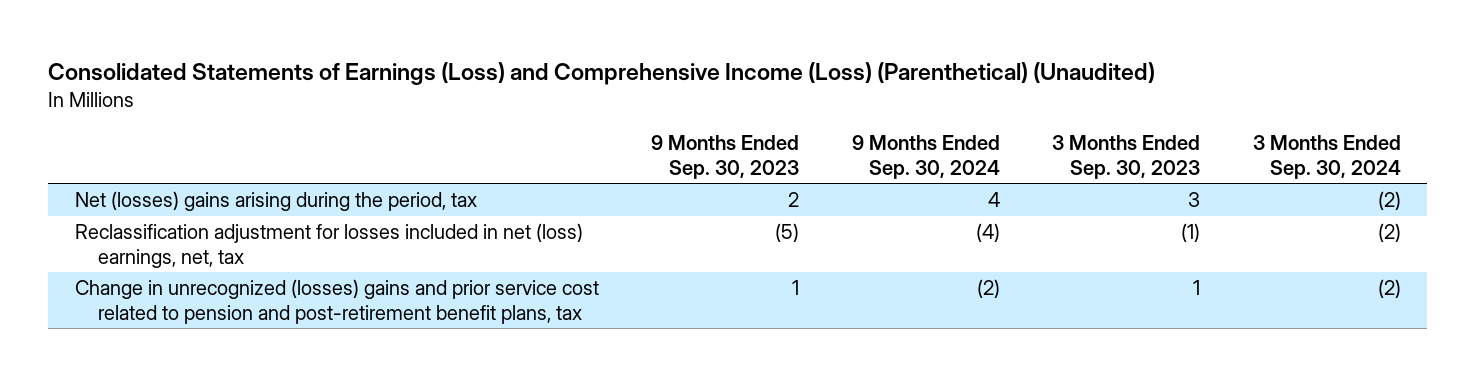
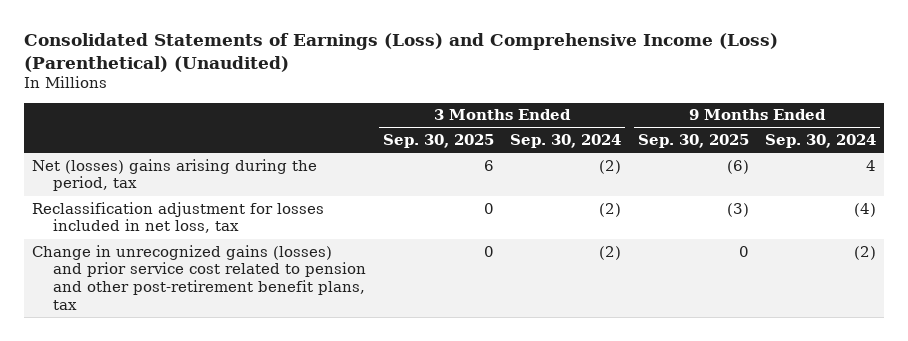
- | 9 Months Ended Sep. 30, 2023 | 9 Months Ended Sep. 30, 2024 | 3 Months Ended Sep. 30, 2023 | 3 Months Ended Sep. 30, 2024
+ | 3 Months Ended Sep. 30, 2025 | 3 Months Ended Sep. 30, 2024 | 9 Months Ended Sep. 30, 2025 | 9 Months Ended Sep. 30, 2024
- Reclassification adjustment for losses included in net (loss) earnings, net, tax | (5) | (4) | (1) | (2)
- Change in unrecognized (losses) gains and prior service cost related to pension and post-retirement benefit plans, tax | 1 | (2) | 1 | (2)
+ Reclassification adjustment for losses included in net loss, tax | 0 | (2) | (3) | (4)
+ Change in unrecognized gains (losses) and prior service cost related to pension and other post-retirement benefit plans, tax | 0 | (2) | 0 | (2)

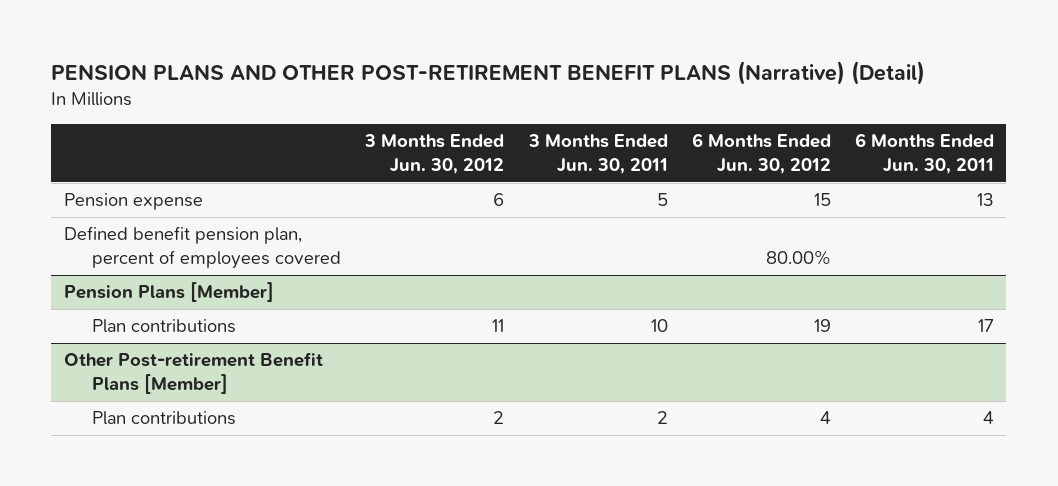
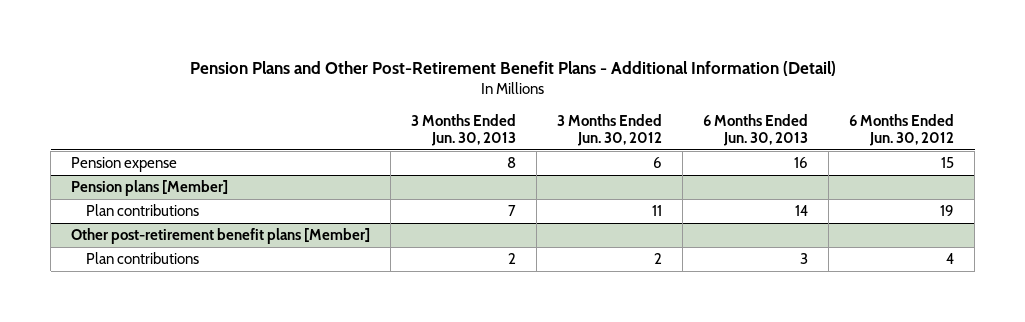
- PENSION PLANS AND OTHER POST-RETIREMENT BENEFIT PLANS (Narrative) (Detail)
+ Pension Plans and Other Post-Retirement Benefit Plans - Additional Information (Detail)
- | 3 Months Ended Jun. 30, 2012 | 3 Months Ended Jun. 30, 2011 | 6 Months Ended Jun. 30, 2012 | 6 Months Ended Jun. 30, 2011
+ | 3 Months Ended Jun. 30, 2013 | 3 Months Ended Jun. 30, 2012 | 6 Months Ended Jun. 30, 2013 | 6 Months Ended Jun. 30, 2012
- Defined benefit pension plan, percent of employees covered | | | 80.00% |
- Pension Plans [Member]
+ Pension plans [Member]
- Other Post-retirement Benefit Plans [Member]
+ Other post-retirement benefit plans [Member]

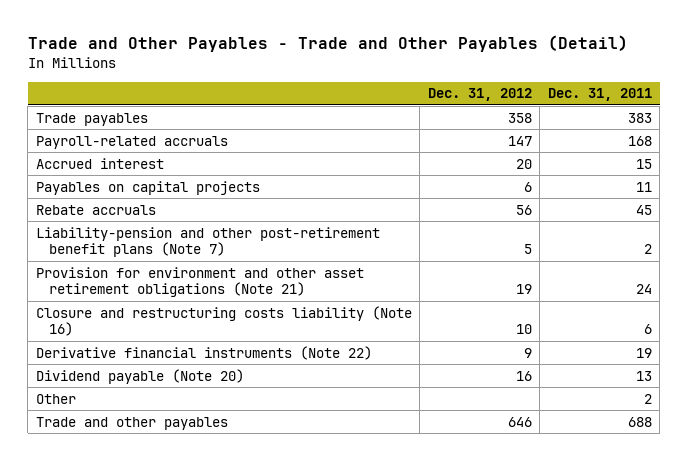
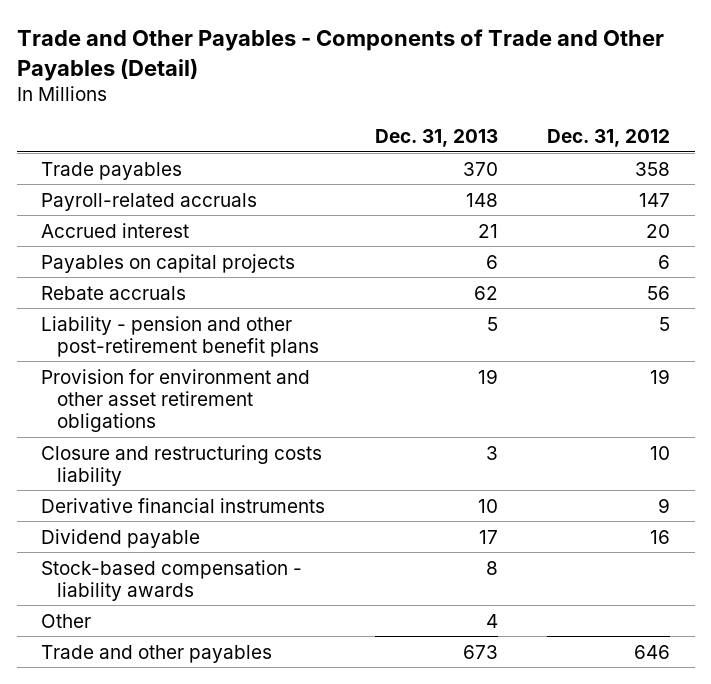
- Trade and Other Payables - Trade and Other Payables (Detail)
+ Trade and Other Payables - Components of Trade and Other Payables (Detail)
- | Dec. 31, 2012 | Dec. 31, 2011
+ | Dec. 31, 2013 | Dec. 31, 2012
- Liability-pension and other post-retirement benefit plans (Note 7) | 5 | 2
- Provision for environment and other asset retirement obligations (Note 21) | 19 | 24
- Closure and restructuring costs liability (Note 16) | 10 | 6
- Derivative financial instruments (Note 22) | 9 | 19
- Dividend payable (Note 20) | 16 | 13
+ Liability - pension and other post-retirement benefit plans | 5 | 5
+ Provision for environment and other asset retirement obligations | 19 | 19
+ Closure and restructuring costs liability | 3 | 10
+ Derivative financial instruments | 10 | 9
+ Dividend payable | 17 | 16
+ Stock-based compensation - liability awards | 8 |

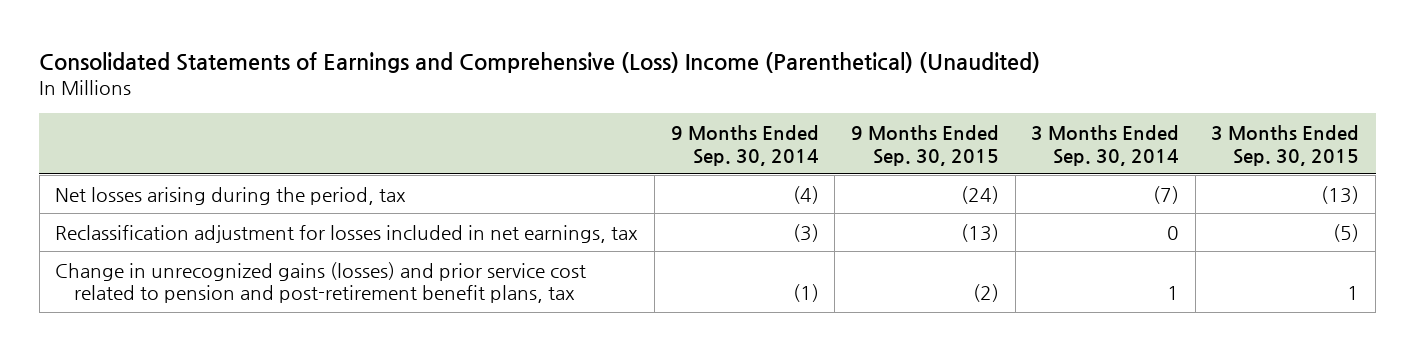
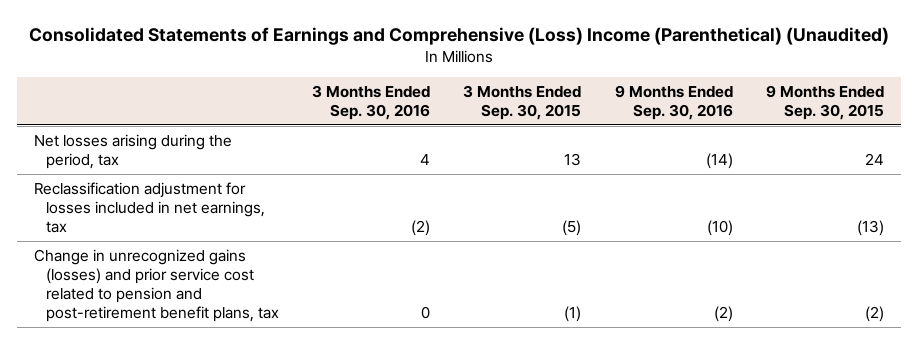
- | 9 Months Ended Sep. 30, 2014 | 9 Months Ended Sep. 30, 2015 | 3 Months Ended Sep. 30, 2014 | 3 Months Ended Sep. 30, 2015
+ | 3 Months Ended Sep. 30, 2016 | 3 Months Ended Sep. 30, 2015 | 9 Months Ended Sep. 30, 2016 | 9 Months Ended Sep. 30, 2015
- Net losses arising during the period, tax | (4) | (24) | (7) | (13)
+ Net losses arising during the period, tax | 4 | 13 | (14) | 24
- Change in unrecognized gains (losses) and prior service cost related to pension and post-retirement benefit plans, tax | (1) | (2) | 1 | 1
+ Change in unrecognized gains (losses) and prior service cost related to pension and post-retirement benefit plans, tax | 0 | (1) | (2) | (2)

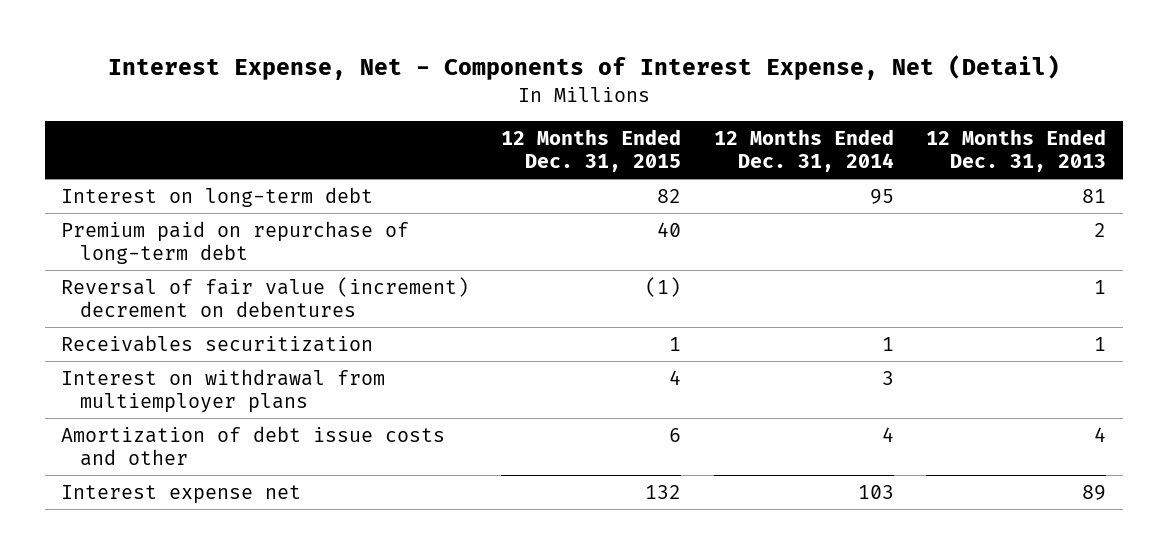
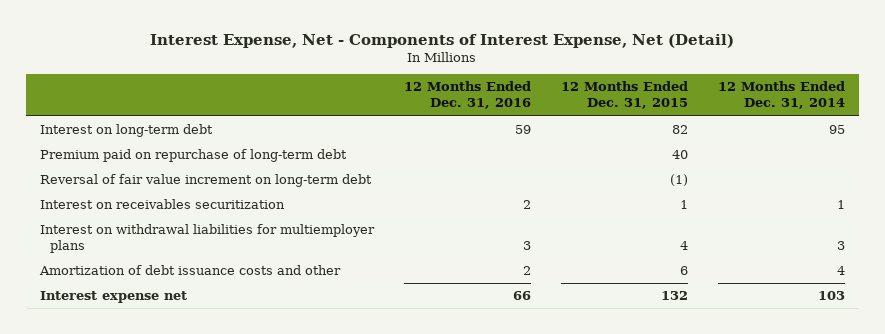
- | 12 Months Ended Dec. 31, 2015 | 12 Months Ended Dec. 31, 2014 | 12 Months Ended Dec. 31, 2013
+ | 12 Months Ended Dec. 31, 2016 | 12 Months Ended Dec. 31, 2015 | 12 Months Ended Dec. 31, 2014
- Reversal of fair value (increment) decrement on debentures | (1) | | 1
- Receivables securitization | 1 | 1 | 1
- Interest on withdrawal from multiemployer plans | 4 | 3 |
- Amortization of debt issue costs and other | 6 | 4 | 4
+ Reversal of fair value increment on long-term debt | | (1) |
+ Interest on receivables securitization | 2 | 1 | 1
+ Interest on withdrawal liabilities for multiemployer plans | 3 | 4 | 3
+ Amortization of debt issuance costs and other | 2 | 6 | 4

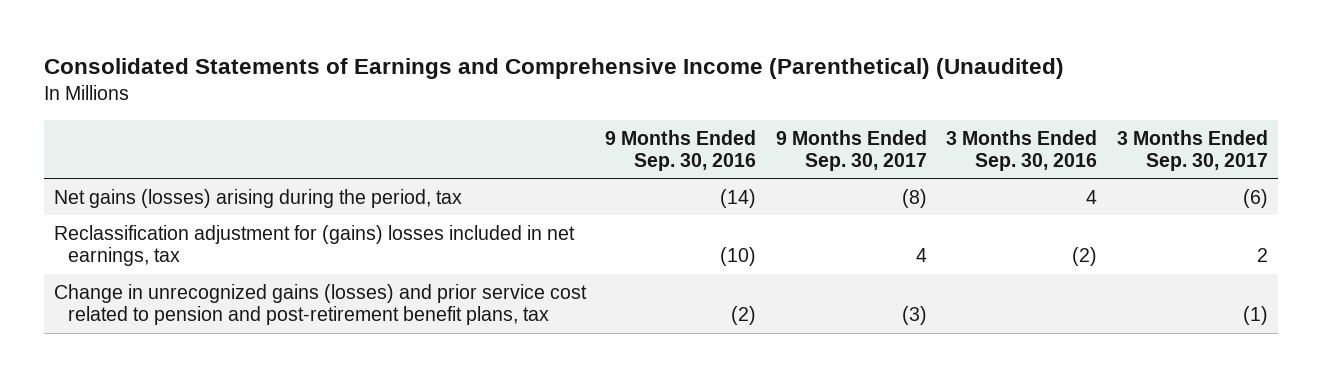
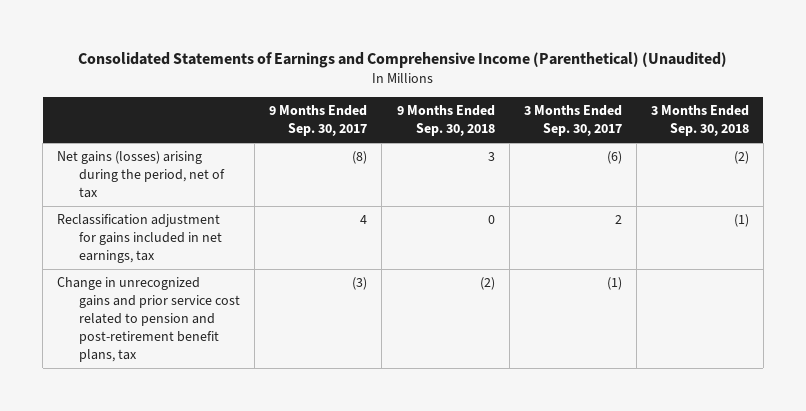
- | 9 Months Ended Sep. 30, 2016 | 9 Months Ended Sep. 30, 2017 | 3 Months Ended Sep. 30, 2016 | 3 Months Ended Sep. 30, 2017
+ | 9 Months Ended Sep. 30, 2017 | 9 Months Ended Sep. 30, 2018 | 3 Months Ended Sep. 30, 2017 | 3 Months Ended Sep. 30, 2018
- Net gains (losses) arising during the period, tax | (14) | (8) | 4 | (6)
- Reclassification adjustment for (gains) losses included in net earnings, tax | (10) | 4 | (2) | 2
- Change in unrecognized gains (losses) and prior service cost related to pension and post-retirement benefit plans, tax | (2) | (3) | | (1)
+ Net gains (losses) arising during the period, net of tax | (8) | 3 | (6) | (2)
+ Reclassification adjustment for gains included in net earnings, tax | 4 | 0 | 2 | (1)
+ Change in unrecognized gains and prior service cost related to pension and post-retirement benefit plans, tax | (3) | (2) | (1) |

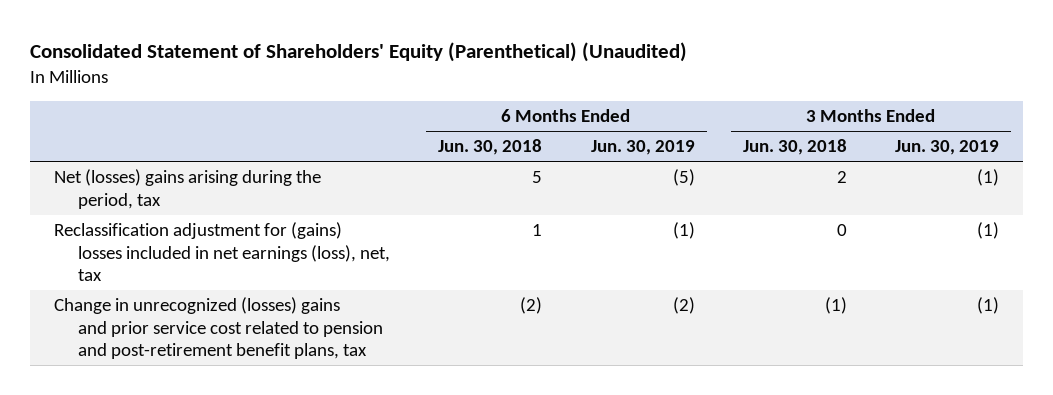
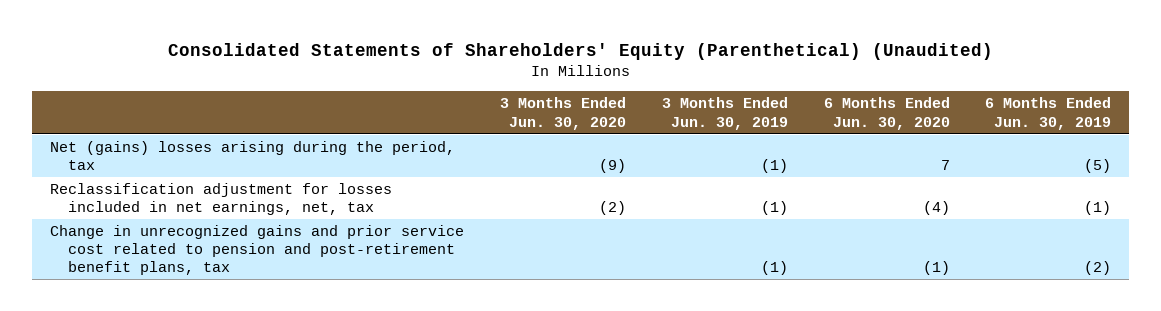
- Consolidated Statement of Shareholders' Equity (Parenthetical) (Unaudited)
+ Consolidated Statements of Shareholders' Equity (Parenthetical) (Unaudited)
- | 6 Months Ended Jun. 30, 2018 | 6 Months Ended Jun. 30, 2019 | 3 Months Ended Jun. 30, 2018 | 3 Months Ended Jun. 30, 2019
+ | 3 Months Ended Jun. 30, 2020 | 3 Months Ended Jun. 30, 2019 | 6 Months Ended Jun. 30, 2020 | 6 Months Ended Jun. 30, 2019
- Net (losses) gains arising during the period, tax | 5 | (5) | 2 | (1)
- Reclassification adjustment for (gains) losses included in net earnings (loss), net, tax | 1 | (1) | 0 | (1)
- Change in unrecognized (losses) gains and prior service cost related to pension and post-retirement benefit plans, tax | (2) | (2) | (1) | (1)
+ Net (gains) losses arising during the period, tax | (9) | (1) | 7 | (5)
+ Reclassification adjustment for losses included in net earnings, net, tax | (2) | (1) | (4) | (1)
+ Change in unrecognized gains and prior service cost related to pension and post-retirement benefit plans, tax | | (1) | (1) | (2)

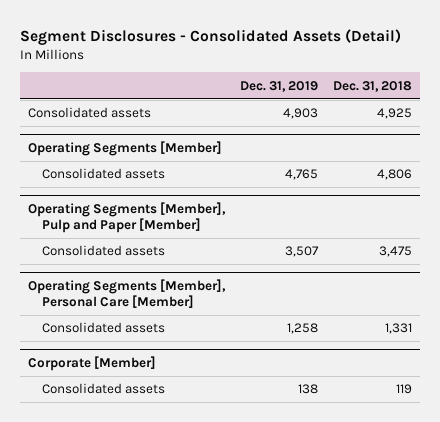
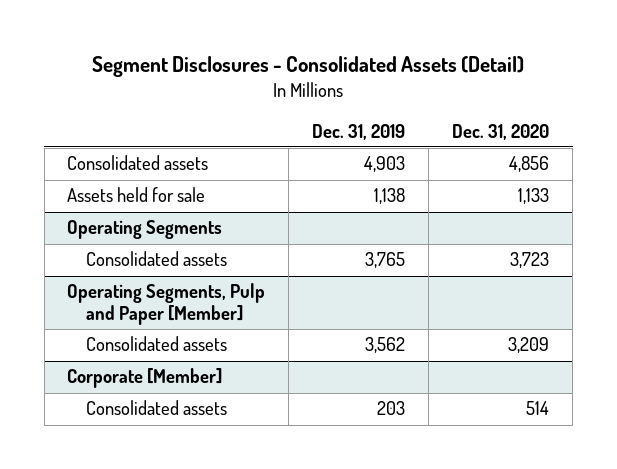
- | Dec. 31, 2019 | Dec. 31, 2018
+ | Dec. 31, 2019 | Dec. 31, 2020
- Operating Segments [Member]
- Consolidated assets | 4,765 | 4,806
- Operating Segments [Member], Pulp and Paper [Member]
- Consolidated assets | 3,507 | 3,475
- Operating Segments [Member], Personal Care [Member]
- Consolidated assets | 1,258 | 1,331
+ Assets held for sale | 1,138 | 1,133
+ Operating Segments
+ Consolidated assets | 3,765 | 3,723
+ Operating Segments, Pulp and Paper [Member]
+ Consolidated assets | 3,562 | 3,209
@ Corporate [Member]
- Consolidated assets | 138 | 119
+ Consolidated assets | 203 | 514

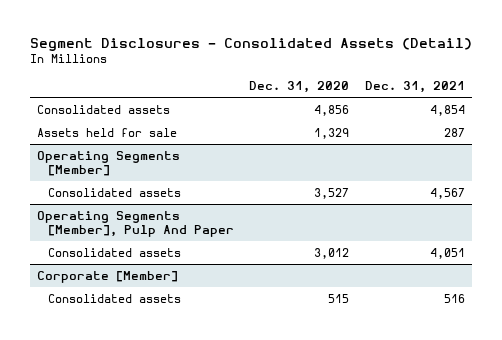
- | Dec. 31, 2019 | Dec. 31, 2020
+ | Dec. 31, 2020 | Dec. 31, 2021
- Assets held for sale | 1,138 | 1,133
- Operating Segments
- Consolidated assets | 3,765 | 3,723
- Operating Segments, Pulp and Paper [Member]
- Consolidated assets | 3,562 | 3,209
+ Assets held for sale | 1,329 | 287
+ Operating Segments [Member]
+ Consolidated assets | 3,527 | 4,567
+ Operating Segments [Member], Pulp And Paper
+ Consolidated assets | 3,012 | 4,051
@ Corporate [Member]
- Consolidated assets | 203 | 514
+ Consolidated assets | 515 | 516

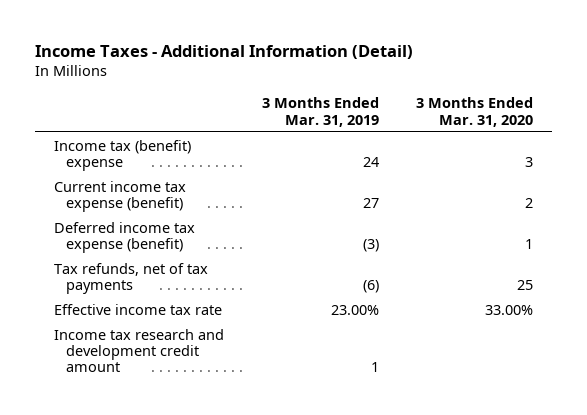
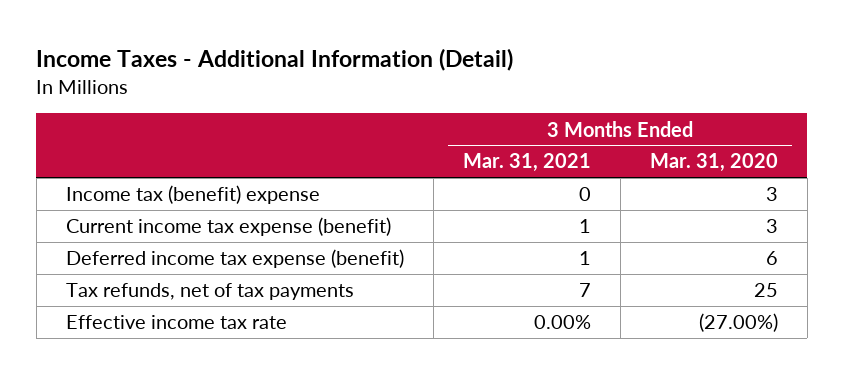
- | 3 Months Ended Mar. 31, 2019 | 3 Months Ended Mar. 31, 2020
+ | 3 Months Ended Mar. 31, 2021 | 3 Months Ended Mar. 31, 2020
- Current income tax expense (benefit) | 27 | 2
- Deferred income tax expense (benefit) | (3) | 1
+ Current income tax expense (benefit) | 1 | 3
+ Deferred income tax expense (benefit) | 1 | 6
- Effective income tax rate | 23.00% | 33.00%
- Income tax research and development credit amount | 1 |
+ Effective income tax rate | 0.00% | (27.00%)

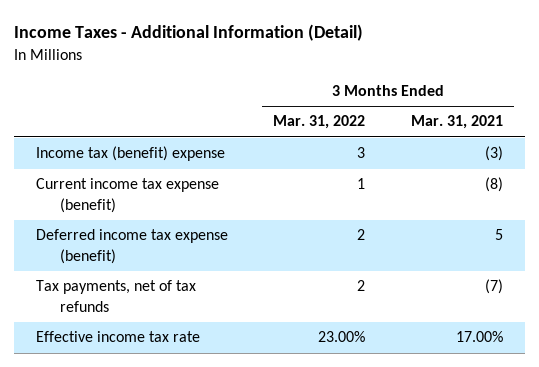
- | 3 Months Ended Mar. 31, 2021 | 3 Months Ended Mar. 31, 2020
+ | 3 Months Ended Mar. 31, 2022 | 3 Months Ended Mar. 31, 2021
- Income tax (benefit) expense | 0 | 3
- Current income tax expense (benefit) | 1 | 3
- Deferred income tax expense (benefit) | 1 | 6
- Tax refunds, net of tax payments | 7 | 25
- Effective income tax rate | 0.00% | (27.00%)
+ Income tax (benefit) expense | 3 | (3)
+ Current income tax expense (benefit) | 1 | (8)
+ Deferred income tax expense (benefit) | 2 | 5
+ Tax payments, net of tax refunds | 2 | (7)
+ Effective income tax rate | 23.00% | 17.00%

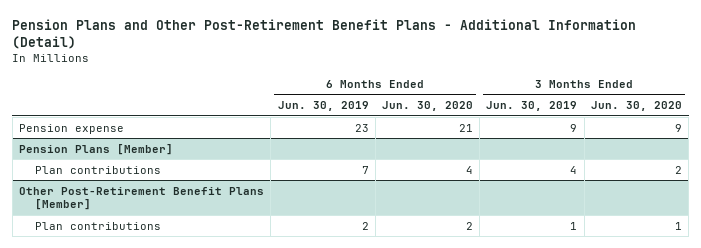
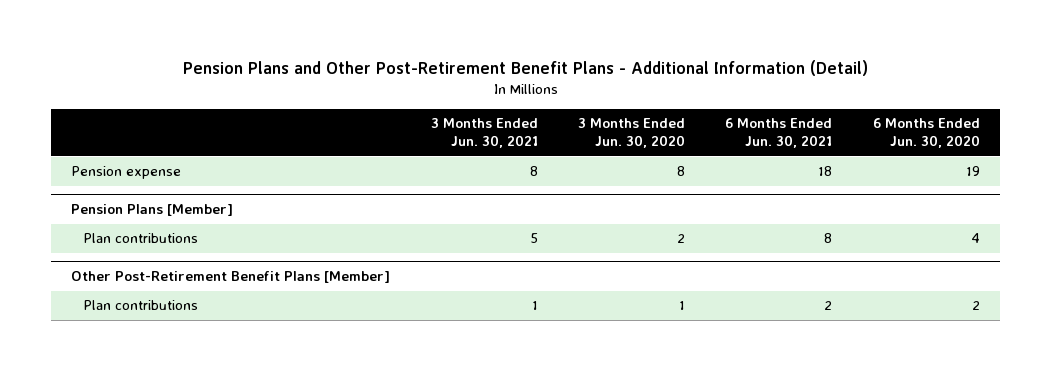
- | 6 Months Ended Jun. 30, 2019 | 6 Months Ended Jun. 30, 2020 | 3 Months Ended Jun. 30, 2019 | 3 Months Ended Jun. 30, 2020
+ | 3 Months Ended Jun. 30, 2021 | 3 Months Ended Jun. 30, 2020 | 6 Months Ended Jun. 30, 2021 | 6 Months Ended Jun. 30, 2020
- Pension expense | 23 | 21 | 9 | 9
+ Pension expense | 8 | 8 | 18 | 19

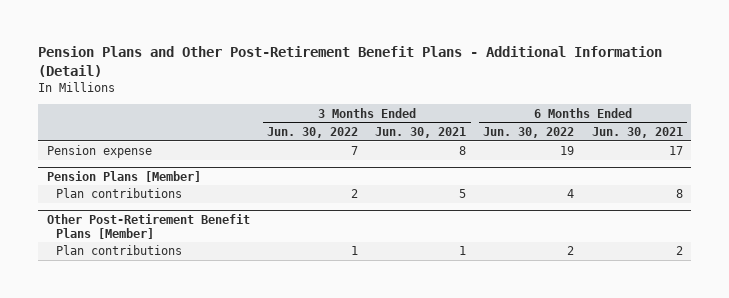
- | 3 Months Ended Jun. 30, 2021 | 3 Months Ended Jun. 30, 2020 | 6 Months Ended Jun. 30, 2021 | 6 Months Ended Jun. 30, 2020
+ | 3 Months Ended Jun. 30, 2022 | 3 Months Ended Jun. 30, 2021 | 6 Months Ended Jun. 30, 2022 | 6 Months Ended Jun. 30, 2021
- Pension expense | 8 | 8 | 18 | 19
+ Pension expense | 7 | 8 | 19 | 17

